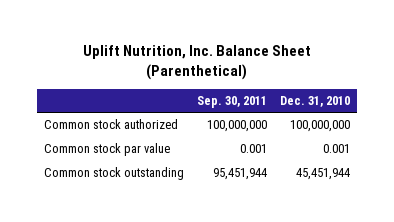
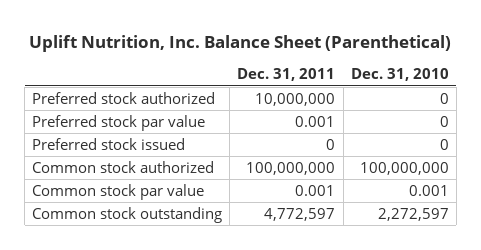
- | Sep. 30, 2011 | Dec. 31, 2010
+ | Dec. 31, 2011 | Dec. 31, 2010
+ Preferred stock authorized | 10,000,000 | 0
+ Preferred stock par value | 0.001 | 0
+ Preferred stock issued | 0 | 0
- Common stock outstanding | 95,451,944 | 45,451,944
+ Common stock outstanding | 4,772,597 | 2,272,597

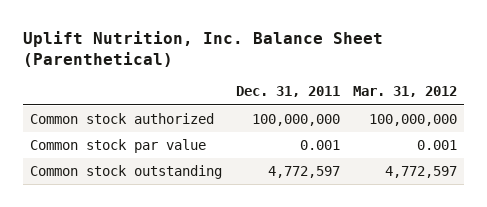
- | Dec. 31, 2011 | Dec. 31, 2010
+ | Dec. 31, 2011 | Mar. 31, 2012
- Preferred stock authorized | 10,000,000 | 0
- Preferred stock par value | 0.001 | 0
- Preferred stock issued | 0 | 0

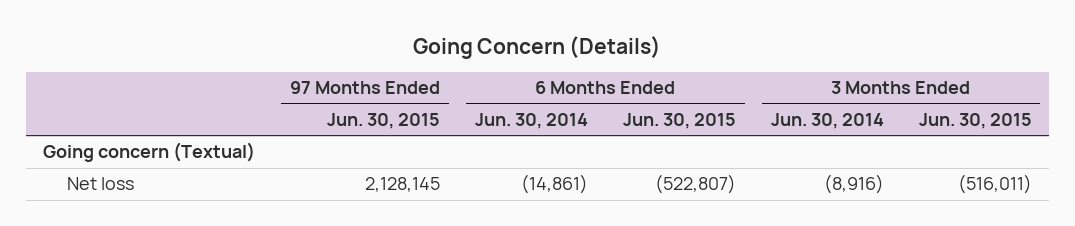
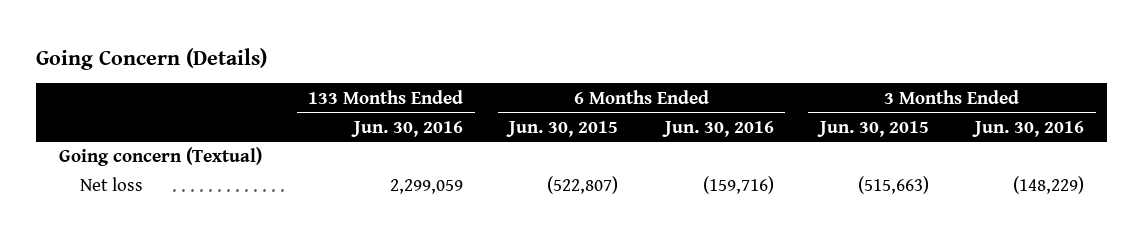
- | 97 Months Ended Jun. 30, 2015 | 6 Months Ended Jun. 30, 2014 | 6 Months Ended Jun. 30, 2015 | 3 Months Ended Jun. 30, 2014 | 3 Months Ended Jun. 30, 2015
+ | 133 Months Ended Jun. 30, 2016 | 6 Months Ended Jun. 30, 2015 | 6 Months Ended Jun. 30, 2016 | 3 Months Ended Jun. 30, 2015 | 3 Months Ended Jun. 30, 2016
- Net loss | 2,128,145 | (14,861) | (522,807) | (8,916) | (516,011)
+ Net loss | 2,299,059 | (522,807) | (159,716) | (515,663) | (148,229)

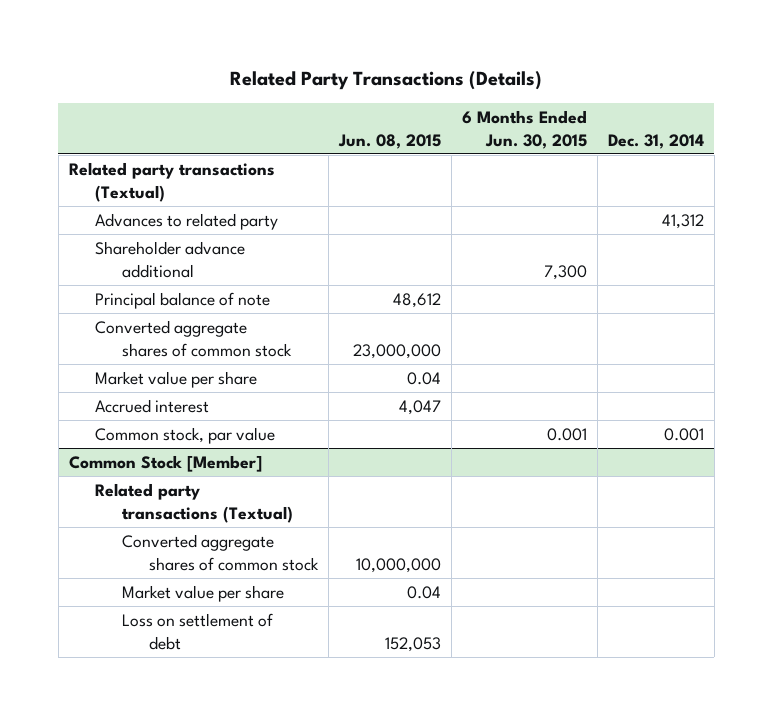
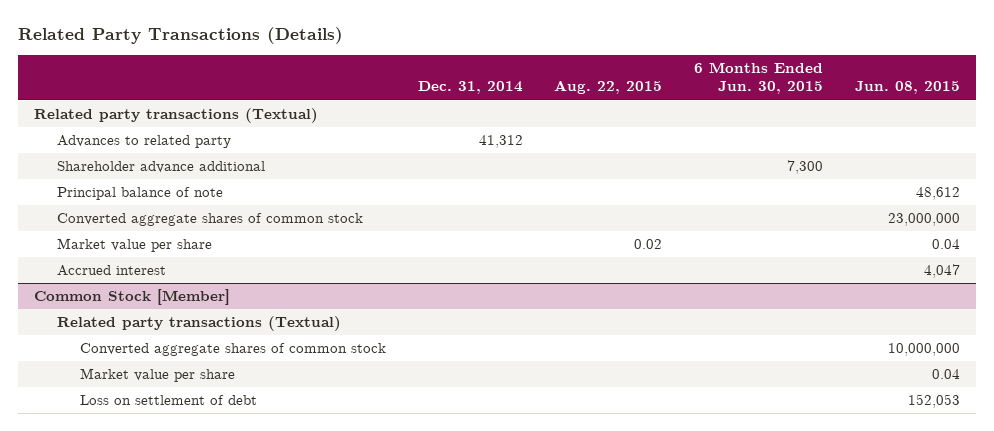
- | Jun. 08, 2015 | 6 Months Ended Jun. 30, 2015 | Dec. 31, 2014
+ | Dec. 31, 2014 | Aug. 22, 2015 | 6 Months Ended Jun. 30, 2015 | Jun. 08, 2015
- Common stock, par value | | 0.001 | 0.001

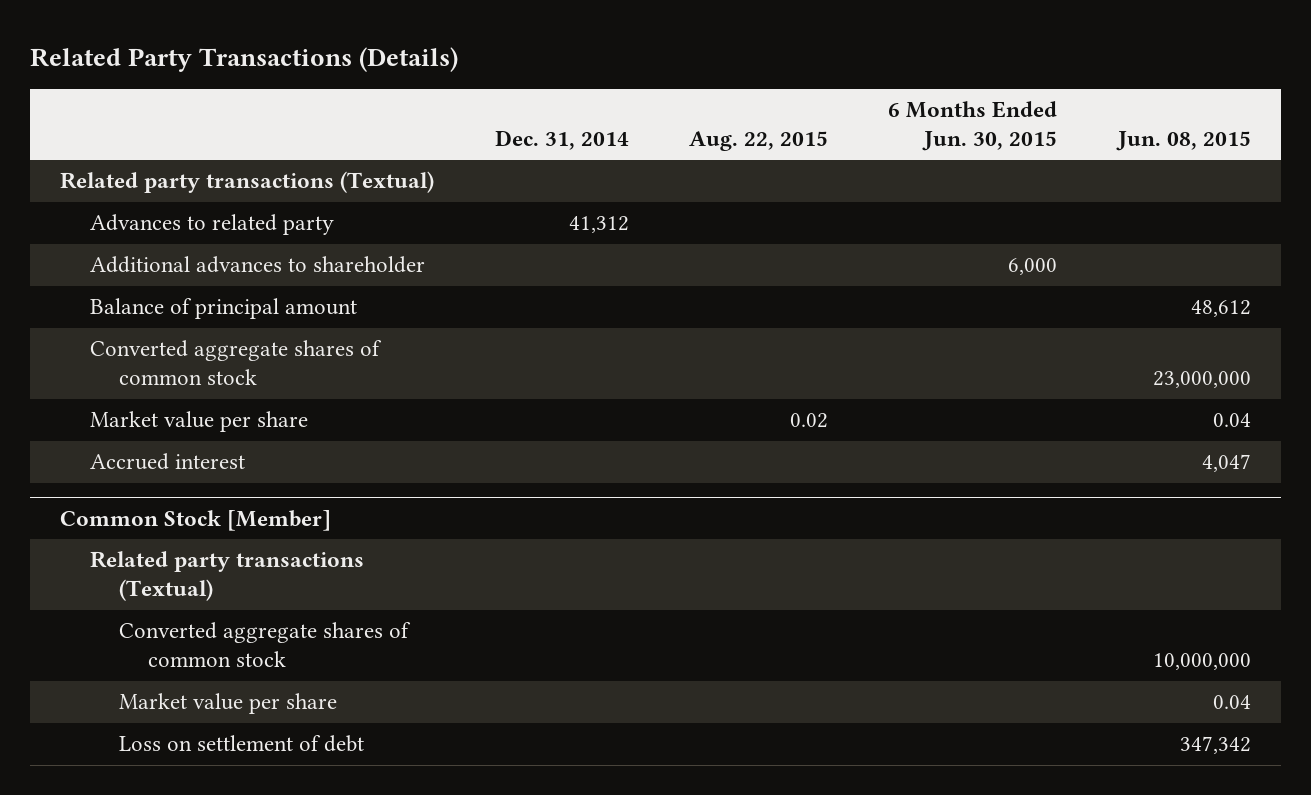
- Shareholder advance additional | | | 7,300 |
- Principal balance of note | | | | 48,612
+ Additional advances to shareholder | | | 6,000 |
+ Balance of principal amount | | | | 48,612
@ Common Stock [Member]
- Loss on settlement of debt | | | | 152,053
+ Loss on settlement of debt | | | | 347,342

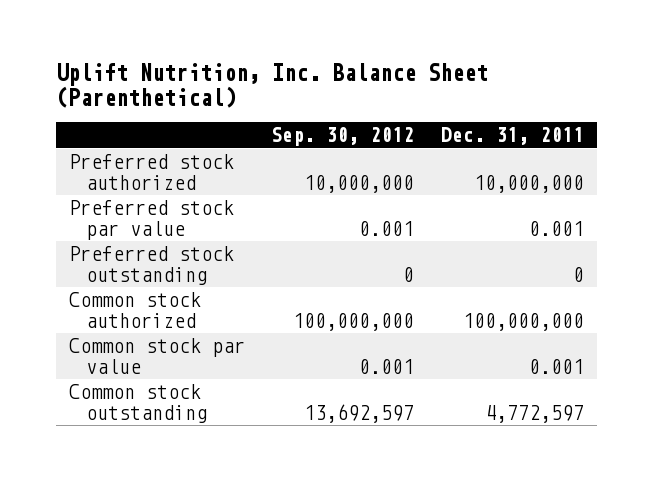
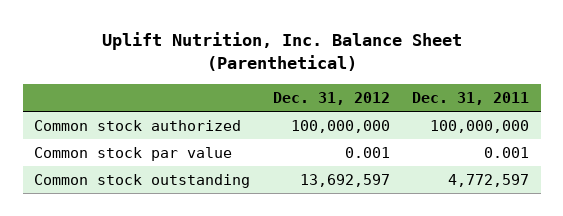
- | Sep. 30, 2012 | Dec. 31, 2011
+ | Dec. 31, 2012 | Dec. 31, 2011
- Preferred stock authorized | 10,000,000 | 10,000,000
- Preferred stock par value | 0.001 | 0.001
- Preferred stock outstanding | 0 | 0

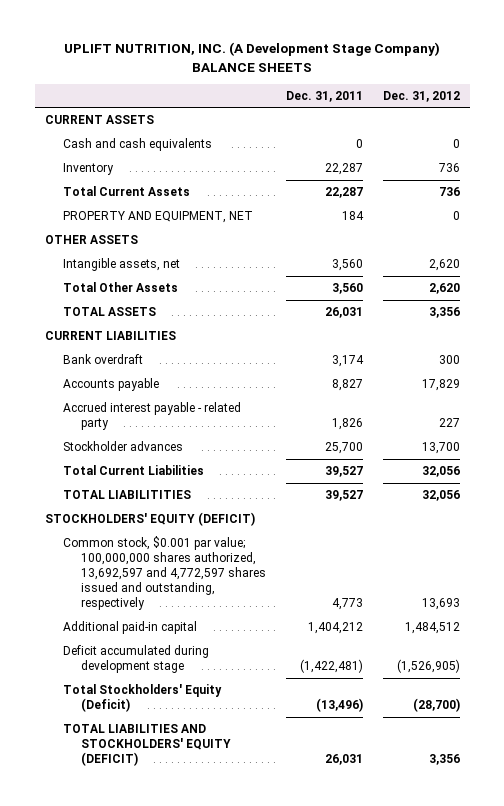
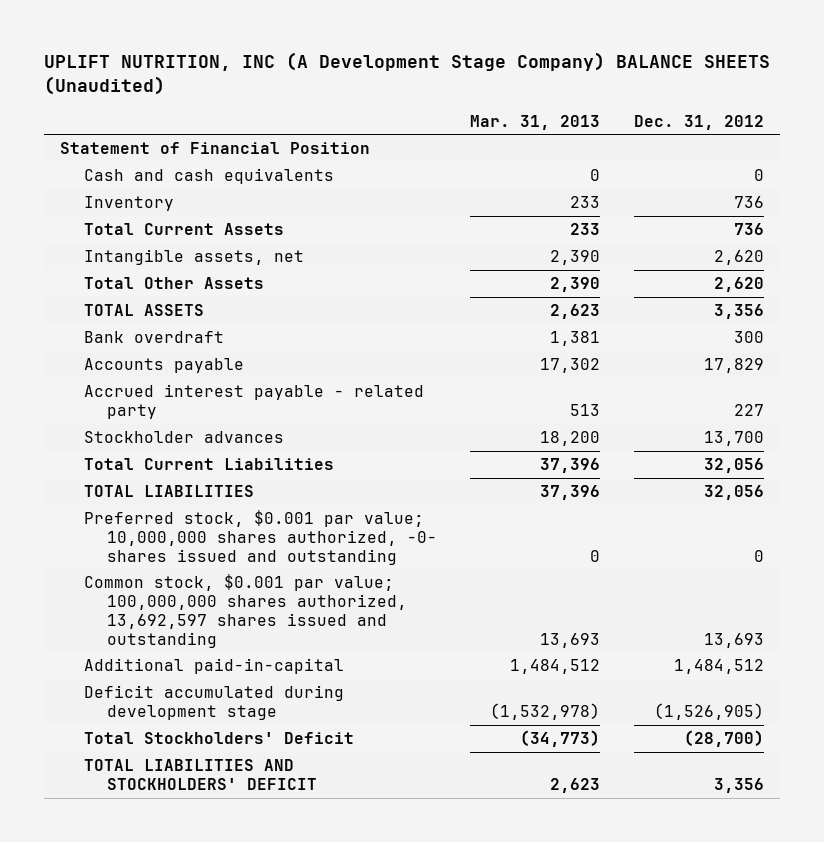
- UPLIFT NUTRITION, INC. (A Development Stage Company) BALANCE SHEETS
+ UPLIFT NUTRITION, INC (A Development Stage Company) BALANCE SHEETS (Unaudited)
- | Dec. 31, 2011 | Dec. 31, 2012
+ | Mar. 31, 2013 | Dec. 31, 2012
- CURRENT ASSETS
+ Statement of Financial Position
- PROPERTY AND EQUIPMENT, NET | 184 | 0
- OTHER ASSETS
- CURRENT LIABILITIES
- TOTAL LIABILITITIES | 39,527 | 32,056
- STOCKHOLDERS' EQUITY (DEFICIT)
- Common stock, $0.001 par value; 100,000,000 shares authorized, 13,692,597 and 4,772,597 shares issued and outstanding, respectively | 4,773 | 13,693
- Additional paid-in capital | 1,404,212 | 1,484,512
+ TOTAL LIABILITIES | 37,396 | 32,056
+ Preferred stock, $0.001 par value; 10,000,000 shares authorized, -0- shares issued and outstanding | 0 | 0
+ Common stock, $0.001 par value; 100,000,000 shares authorized, 13,692,597 shares issued and outstanding | 13,693 | 13,693
+ Additional paid-in-capital | 1,484,512 | 1,484,512
- Total Stockholders' Equity (Deficit) | (13,496) | (28,700)
- TOTAL LIABILITIES AND STOCKHOLDERS' EQUITY (DEFICIT) | 26,031 | 3,356
+ Total Stockholders' Deficit | (34,773) | (28,700)
+ TOTAL LIABILITIES AND STOCKHOLDERS' DEFICIT | 2,623 | 3,356

